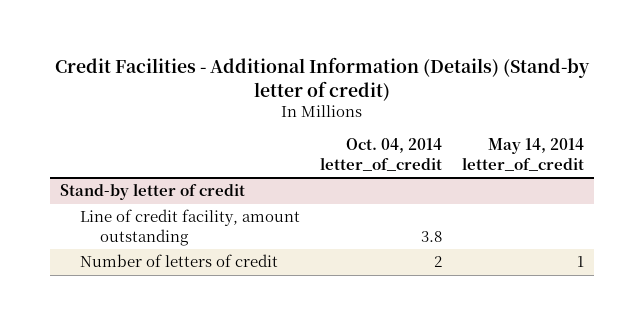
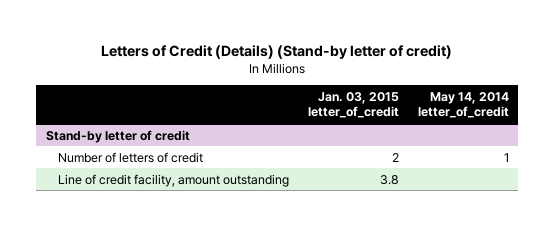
- Credit Facilities - Additional Information (Details) (Stand-by letter of credit)
+ Letters of Credit (Details) (Stand-by letter of credit)
- | Oct. 04, 2014 letter_of_credit | May 14, 2014 letter_of_credit
+ | Jan. 03, 2015 letter_of_credit | May 14, 2014 letter_of_credit
@ Stand-by letter of credit
moved down: Line of credit facility, amount outstanding | 3.8 |

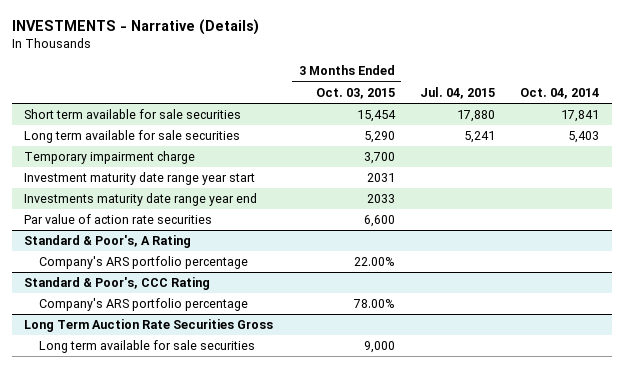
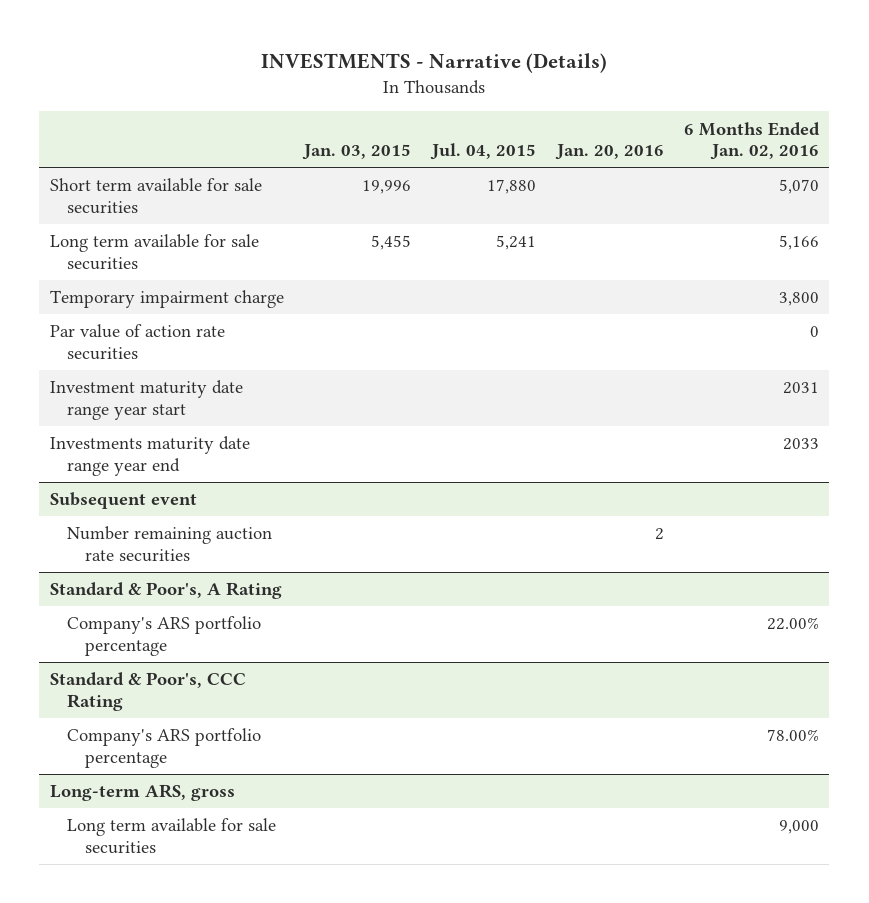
- | 3 Months Ended Oct. 03, 2015 | Jul. 04, 2015 | Oct. 04, 2014
+ | Jan. 03, 2015 | Jul. 04, 2015 | Jan. 20, 2016 | 6 Months Ended Jan. 02, 2016
moved up: Par value of action rate securities | | | | 0
+ Subsequent event
+ Number remaining auction rate securities | | | 2 |
- Long Term Auction Rate Securities Gross
+ Long-term ARS, gross

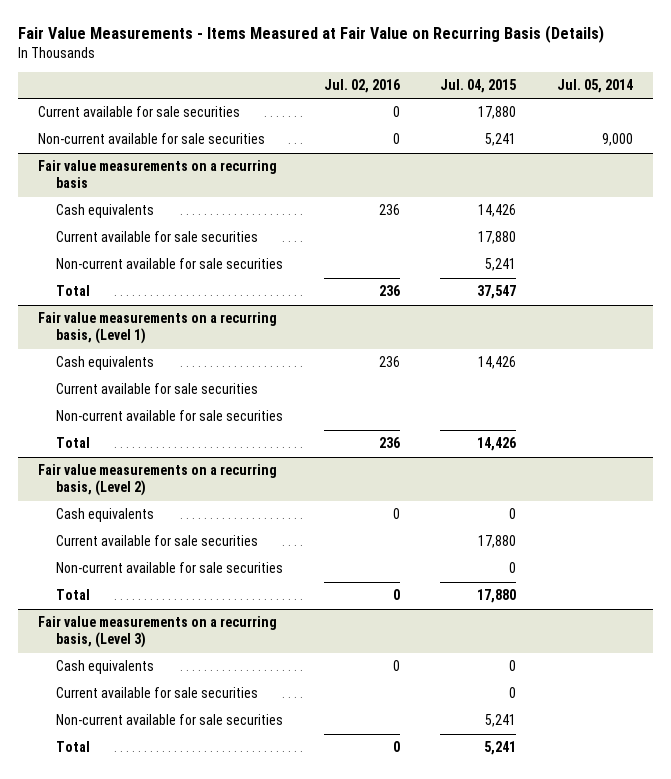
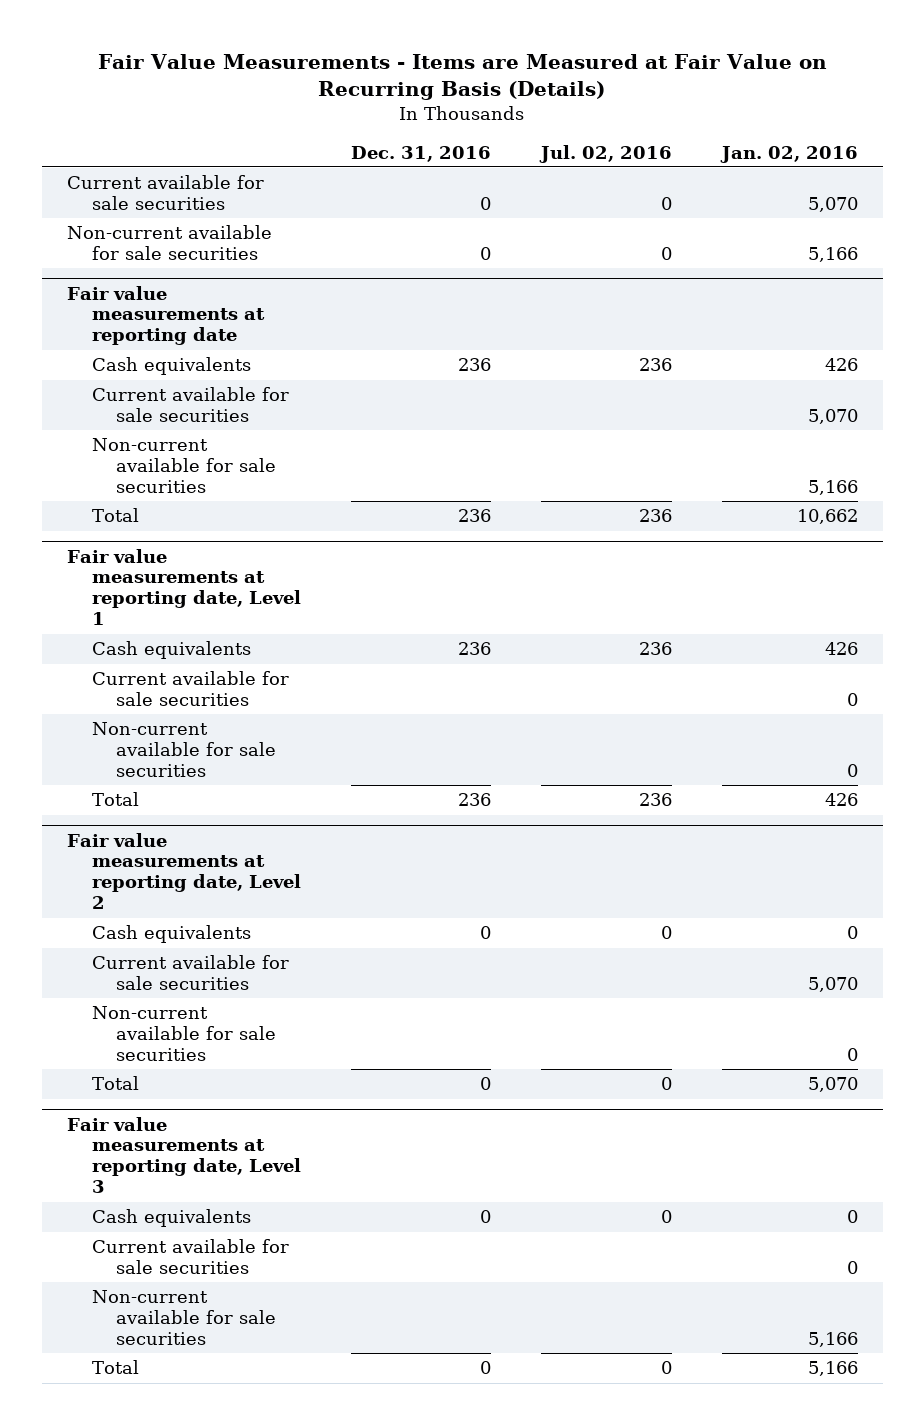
- Fair Value Measurements - Items Measured at Fair Value on Recurring Basis (Details)
+ Fair Value Measurements - Items are Measured at Fair Value on Recurring Basis (Details)
- | Jul. 02, 2016 | Jul. 04, 2015 | Jul. 05, 2014
+ | Dec. 31, 2016 | Jul. 02, 2016 | Jan. 02, 2016
- Fair value measurements on a recurring basis
+ Fair value measurements at reporting date
- Fair value measurements on a recurring basis, (Level 1)
+ Fair value measurements at reporting date, Level 1
- Fair value measurements on a recurring basis, (Level 2)
- Cash equivalents | 0 | 0 |
- Current available for sale securities | | 17,880 |
- Non-current available for sale securities | | 0 |
- Total | 0 | 17,880 |
- Fair value measurements on a recurring basis, (Level 3)
- Cash equivalents | 0 | 0 |
- Current available for sale securities | | 0 |
- Non-current available for sale securities | | 5,241 |
- Total | 0 | 5,241 |
+ Fair value measurements at reporting date, Level 2
+ Cash equivalents | 0 | 0 | 0
+ Current available for sale securities | | | 5,070
+ Non-current available for sale securities | | | 0
+ Total | 0 | 0 | 5,070
+ Fair value measurements at reporting date, Level 3
+ Cash equivalents | 0 | 0 | 0
+ Current available for sale securities | | | 0
+ Non-current available for sale securities | | | 5,166
+ Total | 0 | 0 | 5,166

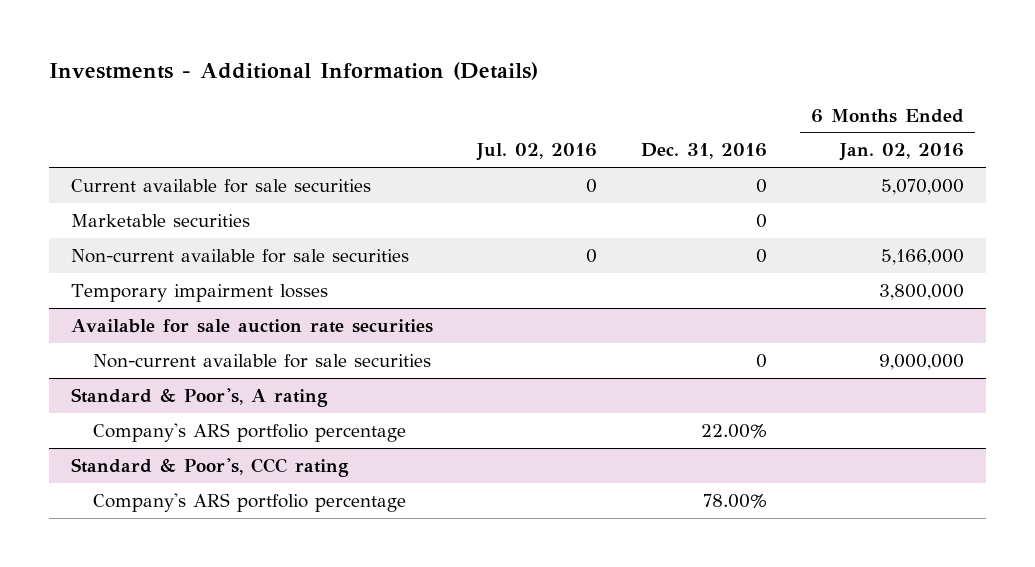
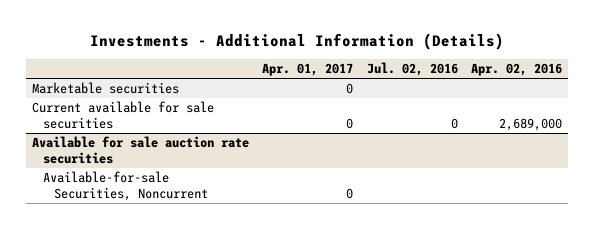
- | Jul. 02, 2016 | Dec. 31, 2016 | 6 Months Ended Jan. 02, 2016
+ | Apr. 01, 2017 | Jul. 02, 2016 | Apr. 02, 2016
- Non-current available for sale securities | 0 | 0 | 5,166,000
- Temporary impairment losses | | | 3,800,000
moved down: Current available for sale securities | 0 | 0 | 2,689,000
@ Available for sale auction rate securities
- Non-current available for sale securities | | 0 | 9,000,000
- Standard & Poor's, A rating
- Company's ARS portfolio percentage | | 22.00% |
- Standard & Poor's, CCC rating
- Company's ARS portfolio percentage | | 78.00% |
@ Available for sale auction rate securities
+ Available-for-sale Securities, Noncurrent | 0 | |

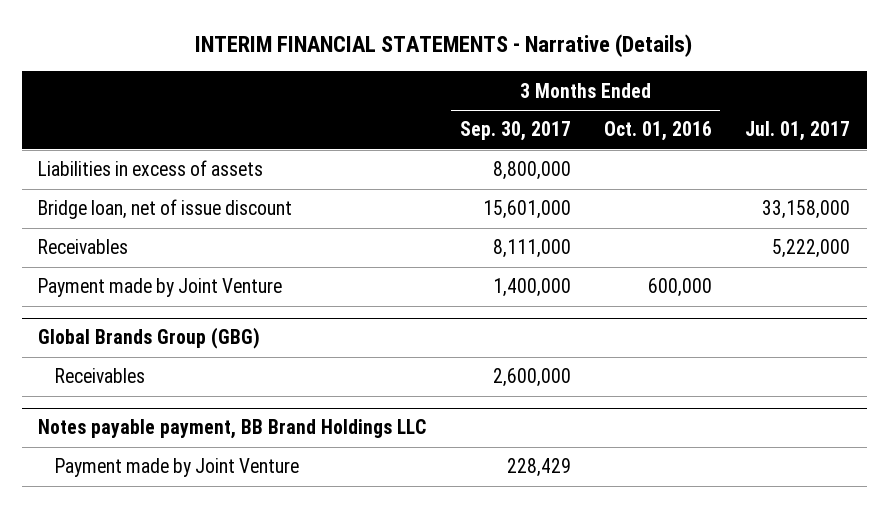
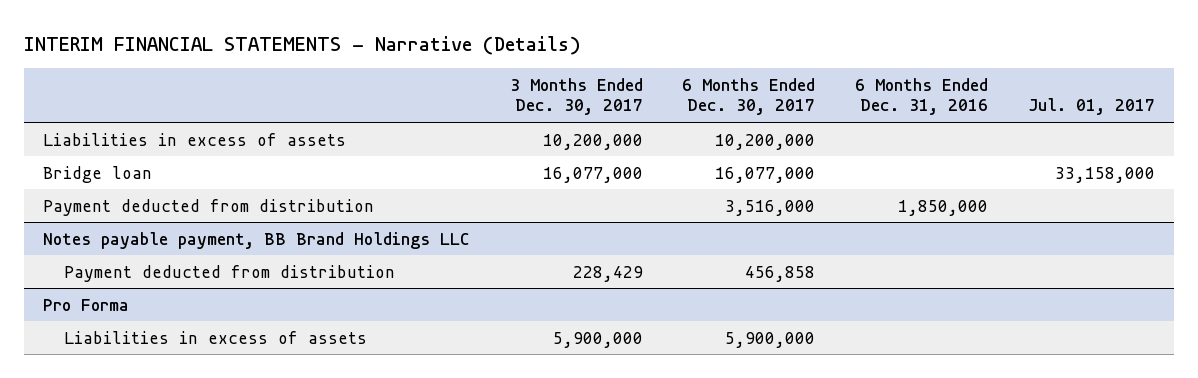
- | 3 Months Ended Sep. 30, 2017 | 3 Months Ended Oct. 01, 2016 | Jul. 01, 2017
+ | 3 Months Ended Dec. 30, 2017 | 6 Months Ended Dec. 30, 2017 | 6 Months Ended Dec. 31, 2016 | Jul. 01, 2017
- Bridge loan, net of issue discount | 15,601,000 | | 33,158,000
- Receivables | 8,111,000 | | 5,222,000
- Payment made by Joint Venture | 1,400,000 | 600,000 |
- Global Brands Group (GBG)
- Receivables | 2,600,000 | |
+ Bridge loan | 16,077,000 | 16,077,000 | | 33,158,000
+ Payment deducted from distribution | | 3,516,000 | 1,850,000 |
@ Notes payable payment, BB Brand Holdings LLC
- Payment made by Joint Venture | 228,429 | |
+ Payment deducted from distribution | 228,429 | 456,858 | |
+ Pro Forma
+ Liabilities in excess of assets | 5,900,000 | 5,900,000 | |

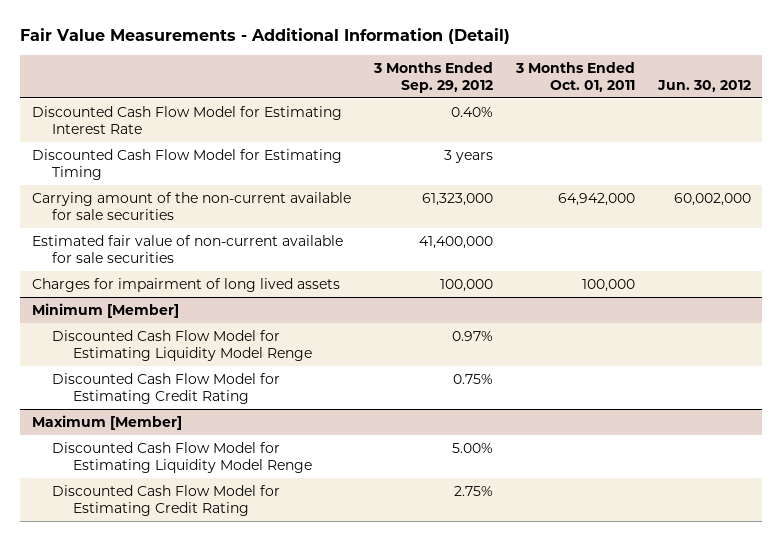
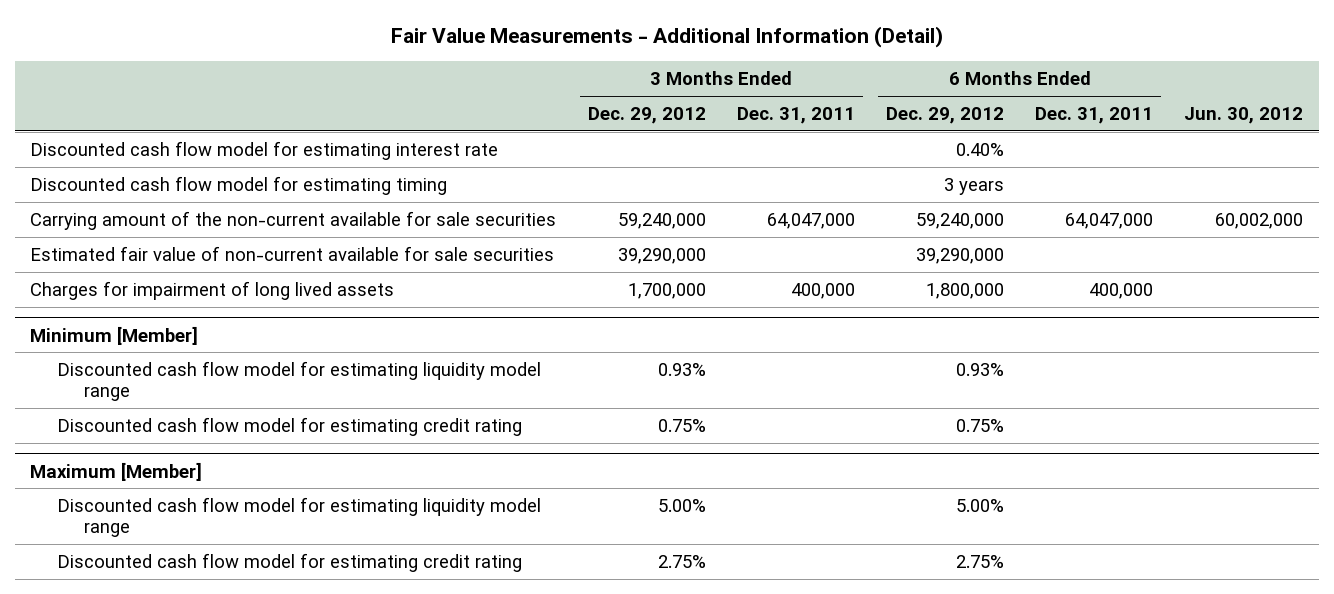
- | 3 Months Ended Sep. 29, 2012 | 3 Months Ended Oct. 01, 2011 | Jun. 30, 2012
+ | 3 Months Ended Dec. 29, 2012 | 3 Months Ended Dec. 31, 2011 | 6 Months Ended Dec. 29, 2012 | 6 Months Ended Dec. 31, 2011 | Jun. 30, 2012
- Discounted Cash Flow Model for Estimating Interest Rate | 0.40% | |
- Discounted Cash Flow Model for Estimating Timing | 3 years | |
+ Discounted cash flow model for estimating interest rate | | | 0.40% | |
+ Discounted cash flow model for estimating timing | | | 3 years | |
@ Minimum [Member]
- Discounted Cash Flow Model for Estimating Liquidity Model Renge | 0.97% | |
- Discounted Cash Flow Model for Estimating Credit Rating | 0.75% | |
+ Discounted cash flow model for estimating liquidity model range | 0.93% | | 0.93% | |
+ Discounted cash flow model for estimating credit rating | 0.75% | | 0.75% | |
@ Maximum [Member]
- Discounted Cash Flow Model for Estimating Liquidity Model Renge | 5.00% | |
- Discounted Cash Flow Model for Estimating Credit Rating | 2.75% | |
+ Discounted cash flow model for estimating liquidity model range | 5.00% | | 5.00% | |
+ Discounted cash flow model for estimating credit rating | 2.75% | | 2.75% | |

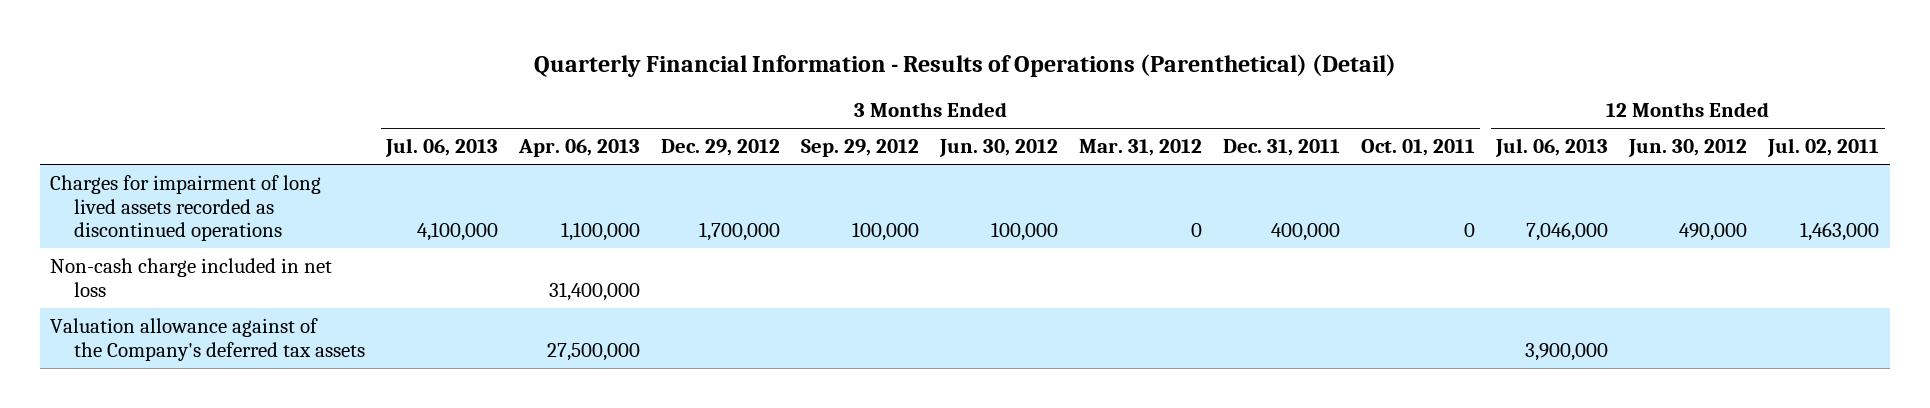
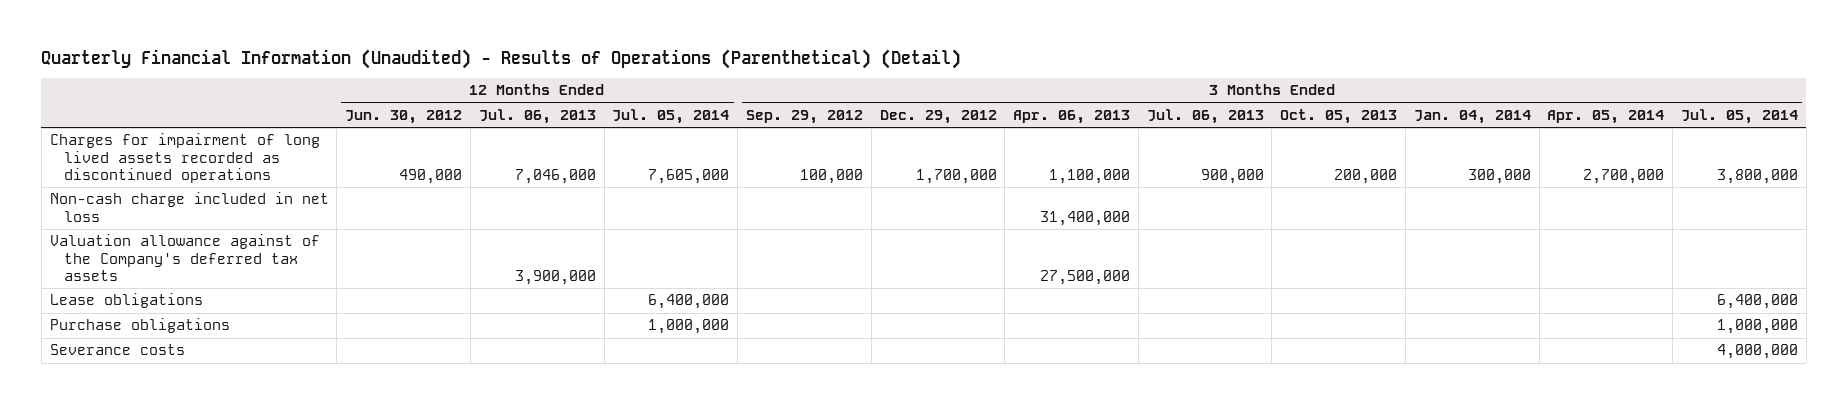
- Quarterly Financial Information - Results of Operations (Parenthetical) (Detail)
+ Quarterly Financial Information (Unaudited) - Results of Operations (Parenthetical) (Detail)
- | 3 Months Ended Jul. 06, 2013 | 3 Months Ended Apr. 06, 2013 | 3 Months Ended Dec. 29, 2012 | 3 Months Ended Sep. 29, 2012 | 3 Months Ended Jun. 30, 2012 | 3 Months Ended Mar. 31, 2012 | 3 Months Ended Dec. 31, 2011 | 3 Months Ended Oct. 01, 2011 | 12 Months Ended Jul. 06, 2013 | 12 Months Ended Jun. 30, 2012 | 12 Months Ended Jul. 02, 2011
+ | 12 Months Ended Jun. 30, 2012 | 12 Months Ended Jul. 06, 2013 | 12 Months Ended Jul. 05, 2014 | 3 Months Ended Sep. 29, 2012 | 3 Months Ended Dec. 29, 2012 | 3 Months Ended Apr. 06, 2013 | 3 Months Ended Jul. 06, 2013 | 3 Months Ended Oct. 05, 2013 | 3 Months Ended Jan. 04, 2014 | 3 Months Ended Apr. 05, 2014 | 3 Months Ended Jul. 05, 2014
- Charges for impairment of long lived assets recorded as discontinued operations | 4,100,000 | 1,100,000 | 1,700,000 | 100,000 | 100,000 | 0 | 400,000 | 0 | 7,046,000 | 490,000 | 1,463,000
+ Charges for impairment of long lived assets recorded as discontinued operations | 490,000 | 7,046,000 | 7,605,000 | 100,000 | 1,700,000 | 1,100,000 | 900,000 | 200,000 | 300,000 | 2,700,000 | 3,800,000
+ Lease obligations | | | 6,400,000 | | | | | | | | 6,400,000
+ Purchase obligations | | | 1,000,000 | | | | | | | | 1,000,000
+ Severance costs | | | | | | | | | | | 4,000,000

